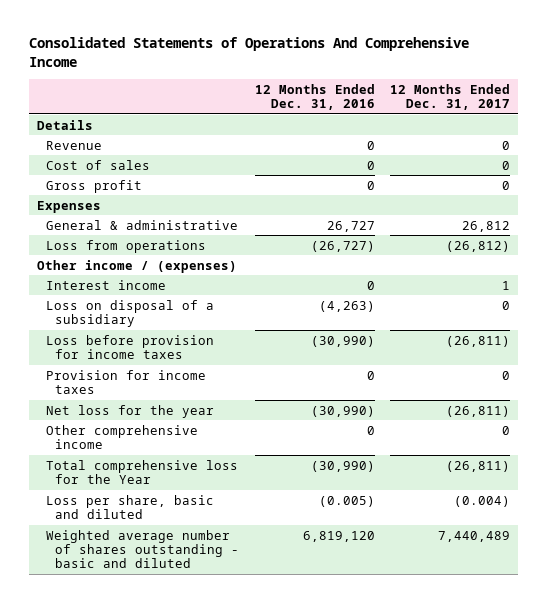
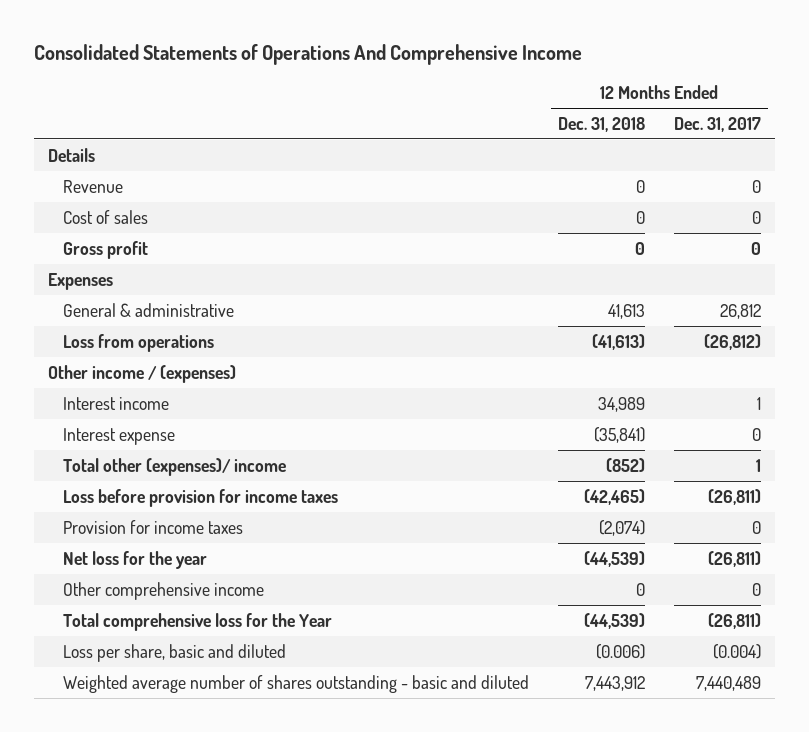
- | 12 Months Ended Dec. 31, 2016 | 12 Months Ended Dec. 31, 2017
+ | 12 Months Ended Dec. 31, 2018 | 12 Months Ended Dec. 31, 2017
- Loss on disposal of a subsidiary | (4,263) | 0
+ Interest expense | (35,841) | 0
+ Total other (expenses)/ income | (852) | 1

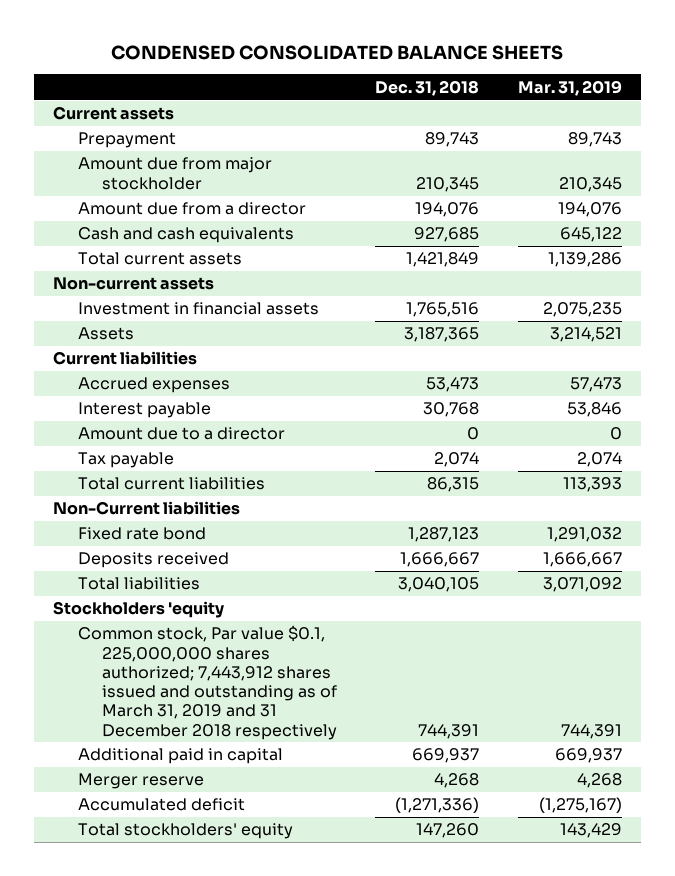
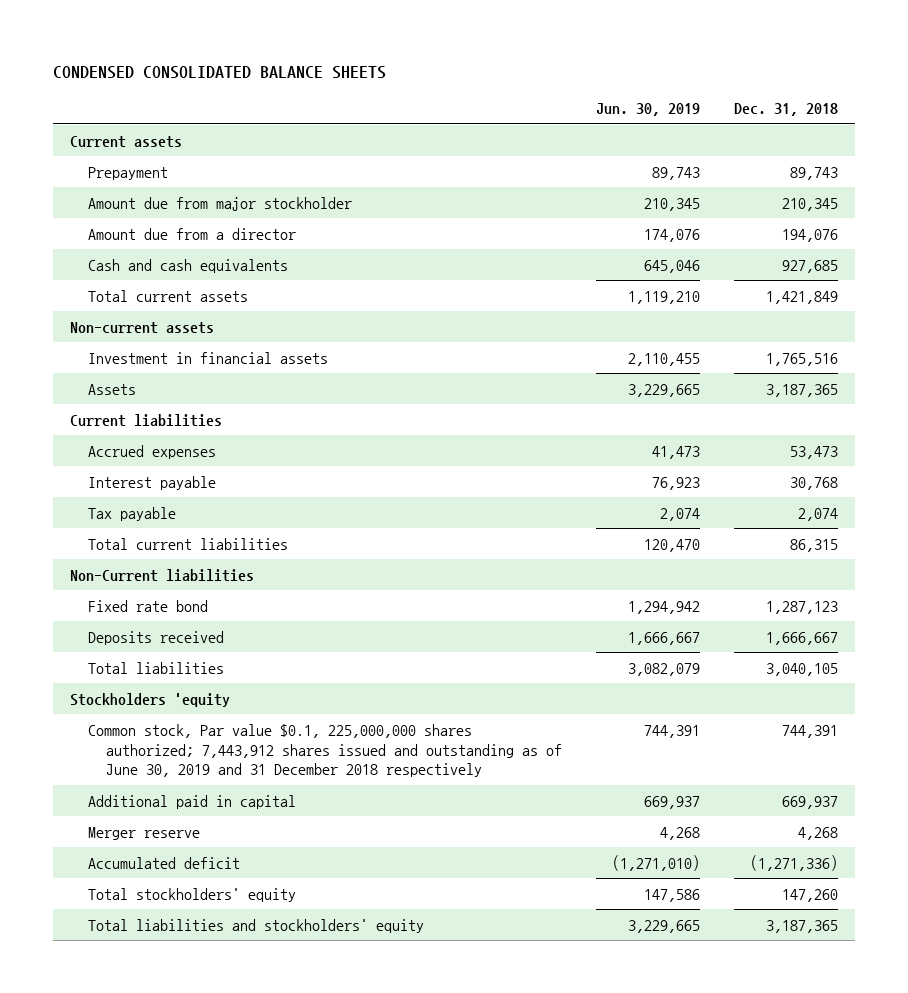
- | Dec. 31, 2018 | Mar. 31, 2019
+ | Jun. 30, 2019 | Dec. 31, 2018
- Amount due to a director | 0 | 0
- Common stock, Par value $0.1, 225,000,000 shares authorized; 7,443,912 shares issued and outstanding as of March 31, 2019 and 31 December 2018 respectively | 744,391 | 744,391
+ Common stock, Par value $0.1, 225,000,000 shares authorized; 7,443,912 shares issued and outstanding as of June 30, 2019 and 31 December 2018 respectively | 744,391 | 744,391
+ Total liabilities and stockholders' equity | 3,229,665 | 3,187,365

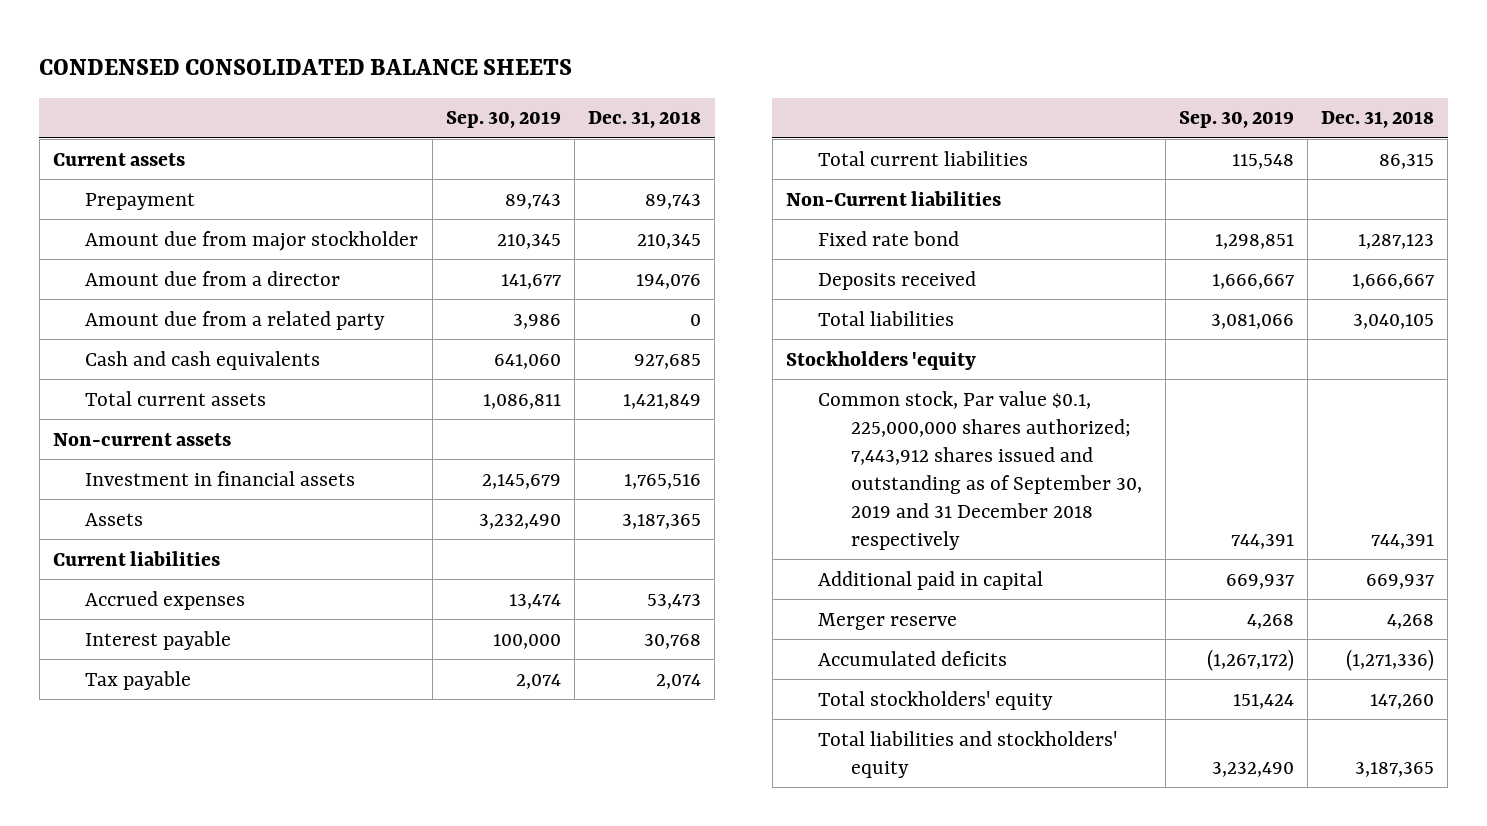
- | Jun. 30, 2019 | Dec. 31, 2018
+ | Sep. 30, 2019 | Dec. 31, 2018
+ Amount due from a related party | 3,986 | 0
- Common stock, Par value $0.1, 225,000,000 shares authorized; 7,443,912 shares issued and outstanding as of June 30, 2019 and 31 December 2018 respectively | 744,391 | 744,391
+ Common stock, Par value $0.1, 225,000,000 shares authorized; 7,443,912 shares issued and outstanding as of September 30, 2019 and 31 December 2018 respectively | 744,391 | 744,391
- Accumulated deficit | (1,271,010) | (1,271,336)
+ Accumulated deficits | (1,267,172) | (1,271,336)

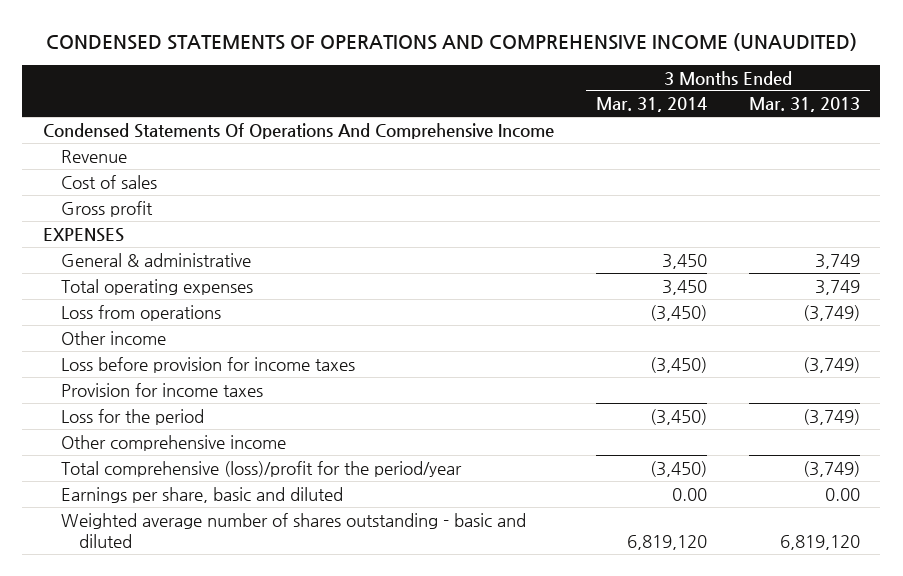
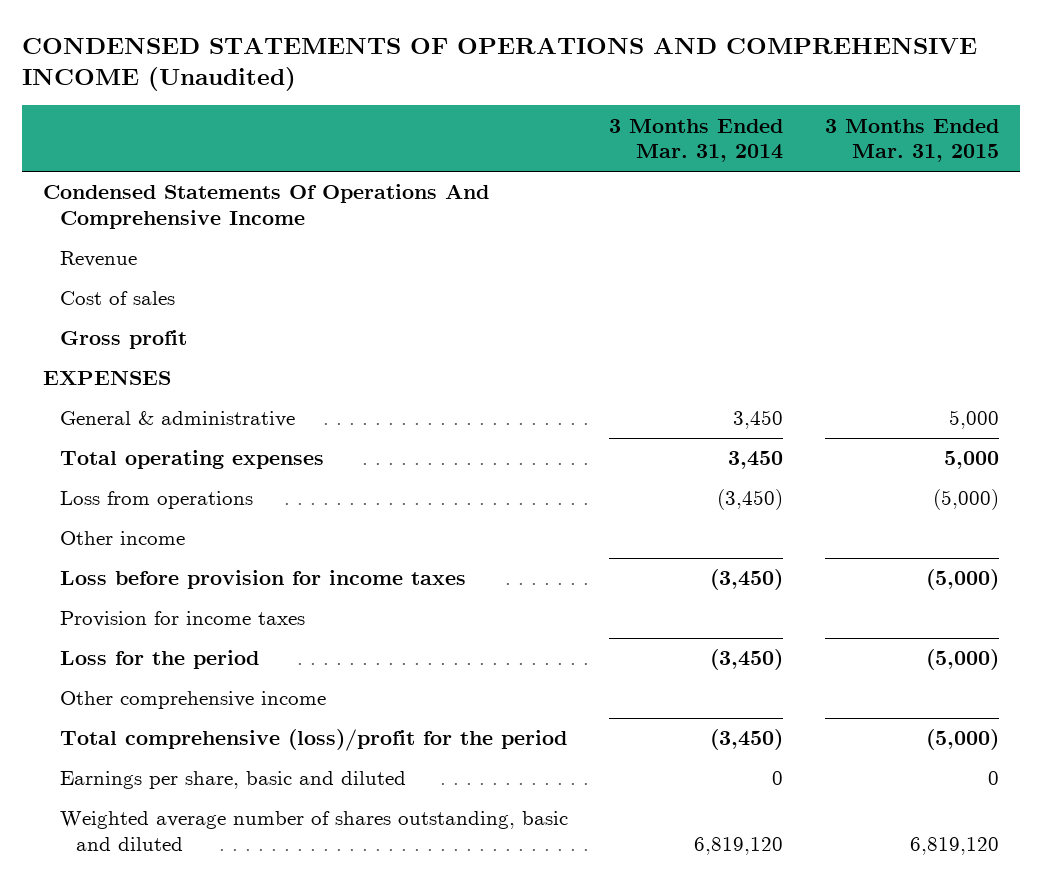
- CONDENSED STATEMENTS OF OPERATIONS AND COMPREHENSIVE INCOME (UNAUDITED)
+ CONDENSED STATEMENTS OF OPERATIONS AND COMPREHENSIVE INCOME (Unaudited)
- | 3 Months Ended Mar. 31, 2014 | 3 Months Ended Mar. 31, 2013
+ | 3 Months Ended Mar. 31, 2014 | 3 Months Ended Mar. 31, 2015
- Total comprehensive (loss)/profit for the period/year | (3,450) | (3,749)
- Earnings per share, basic and diluted | 0.00 | 0.00
- Weighted average number of shares outstanding - basic and diluted | 6,819,120 | 6,819,120
+ Total comprehensive (loss)/profit for the period | (3,450) | (5,000)
+ Earnings per share, basic and diluted | 0 | 0
+ Weighted average number of shares outstanding, basic and diluted | 6,819,120 | 6,819,120

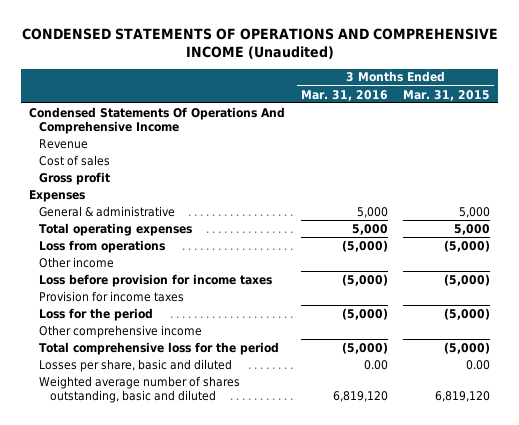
- | 3 Months Ended Mar. 31, 2014 | 3 Months Ended Mar. 31, 2015
+ | 3 Months Ended Mar. 31, 2016 | 3 Months Ended Mar. 31, 2015
- EXPENSES
+ Expenses
- Total comprehensive (loss)/profit for the period | (3,450) | (5,000)
- Earnings per share, basic and diluted | 0 | 0
+ Total comprehensive loss for the period | (5,000) | (5,000)
+ Losses per share, basic and diluted | 0.00 | 0.00

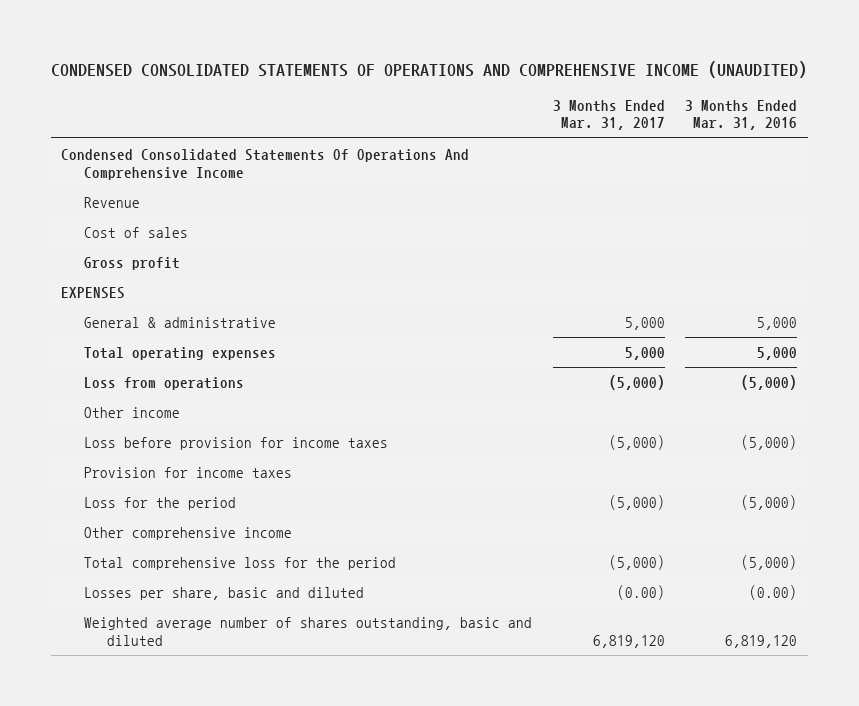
- CONDENSED STATEMENTS OF OPERATIONS AND COMPREHENSIVE INCOME (Unaudited)
+ CONDENSED CONSOLIDATED STATEMENTS OF OPERATIONS AND COMPREHENSIVE INCOME (UNAUDITED)
- | 3 Months Ended Mar. 31, 2016 | 3 Months Ended Mar. 31, 2015
+ | 3 Months Ended Mar. 31, 2017 | 3 Months Ended Mar. 31, 2016
- Condensed Statements Of Operations And Comprehensive Income
+ Condensed Consolidated Statements Of Operations And Comprehensive Income
- Expenses
+ EXPENSES
- Losses per share, basic and diluted | 0.00 | 0.00
+ Losses per share, basic and diluted | (0.00) | (0.00)

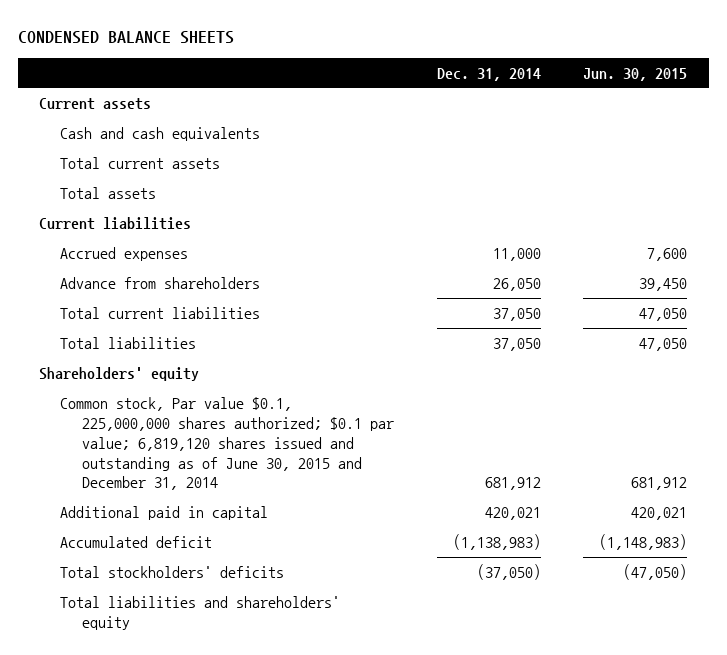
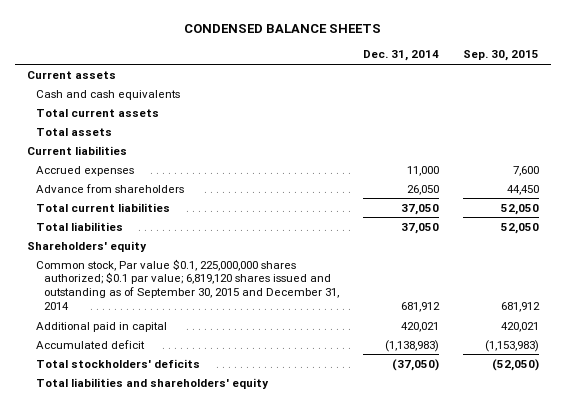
- | Dec. 31, 2014 | Jun. 30, 2015
+ | Dec. 31, 2014 | Sep. 30, 2015
- Common stock, Par value $0.1, 225,000,000 shares authorized; $0.1 par value; 6,819,120 shares issued and outstanding as of June 30, 2015 and December 31, 2014 | 681,912 | 681,912
+ Common stock, Par value $0.1, 225,000,000 shares authorized; $0.1 par value; 6,819,120 shares issued and outstanding as of September 30, 2015 and December 31, 2014 | 681,912 | 681,912

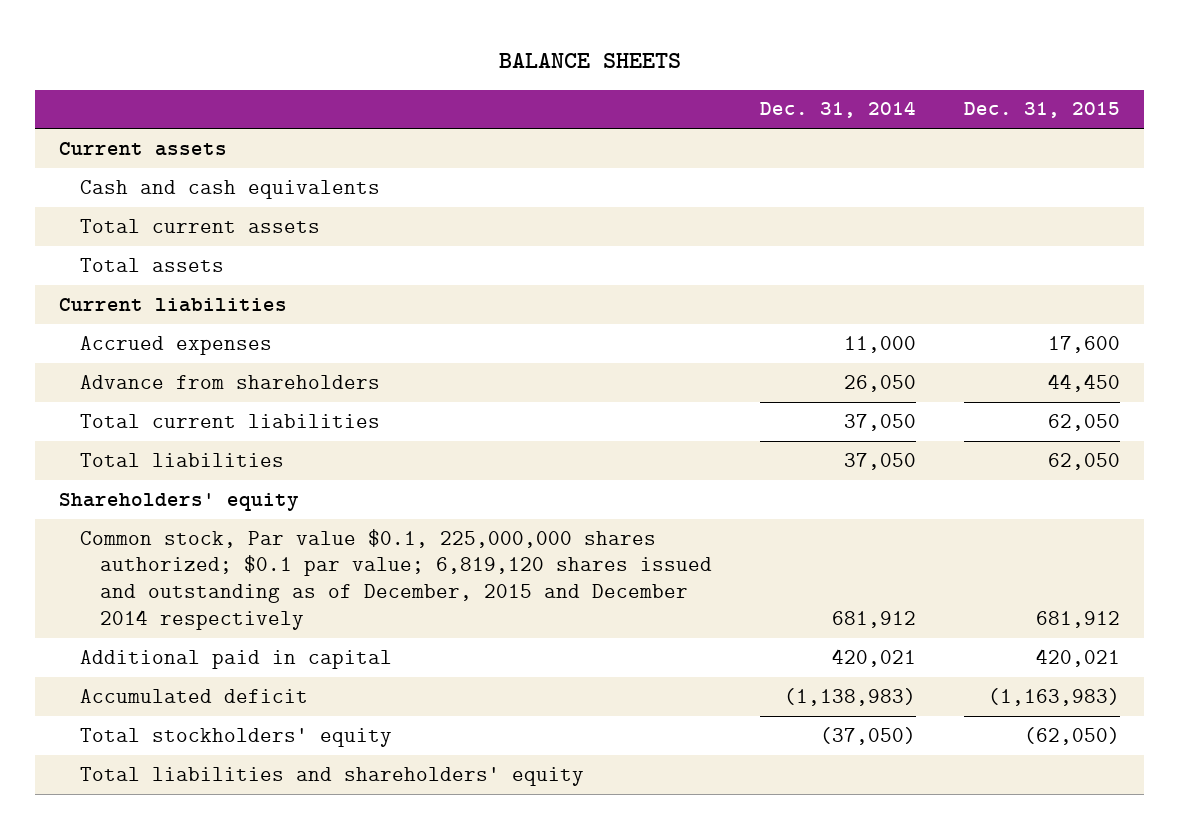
- CONDENSED BALANCE SHEETS
+ BALANCE SHEETS
- | Dec. 31, 2014 | Sep. 30, 2015
+ | Dec. 31, 2014 | Dec. 31, 2015
- Common stock, Par value $0.1, 225,000,000 shares authorized; $0.1 par value; 6,819,120 shares issued and outstanding as of September 30, 2015 and December 31, 2014 | 681,912 | 681,912
+ Common stock, Par value $0.1, 225,000,000 shares authorized; $0.1 par value; 6,819,120 shares issued and outstanding as of December, 2015 and December 2014 respectively | 681,912 | 681,912
- Total stockholders' deficits | (37,050) | (52,050)
+ Total stockholders' equity | (37,050) | (62,050)

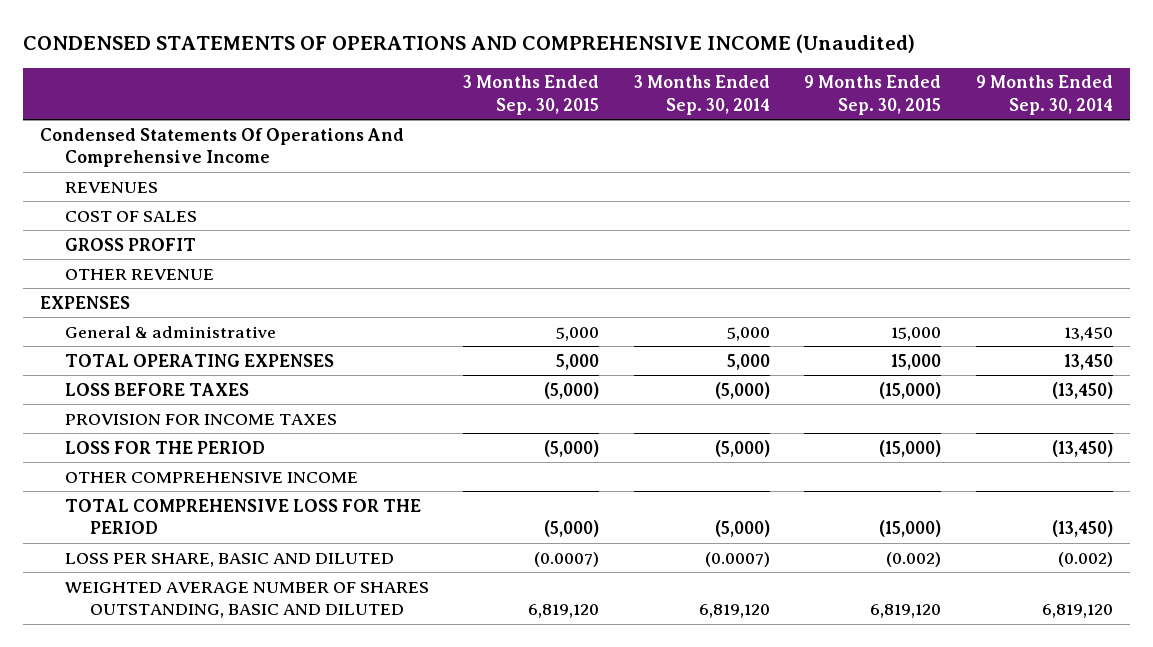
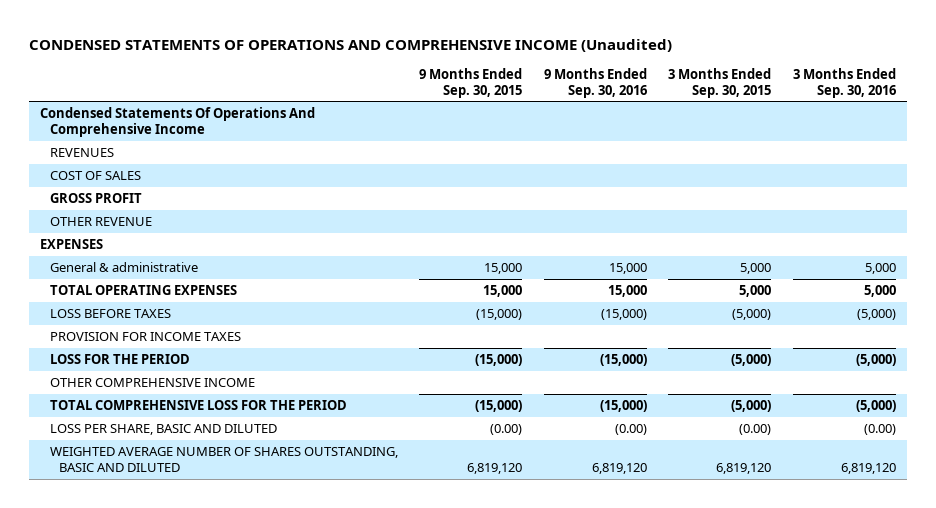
- | 3 Months Ended Sep. 30, 2015 | 3 Months Ended Sep. 30, 2014 | 9 Months Ended Sep. 30, 2015 | 9 Months Ended Sep. 30, 2014
+ | 9 Months Ended Sep. 30, 2015 | 9 Months Ended Sep. 30, 2016 | 3 Months Ended Sep. 30, 2015 | 3 Months Ended Sep. 30, 2016
- LOSS PER SHARE, BASIC AND DILUTED | (0.0007) | (0.0007) | (0.002) | (0.002)
+ LOSS PER SHARE, BASIC AND DILUTED | (0.00) | (0.00) | (0.00) | (0.00)

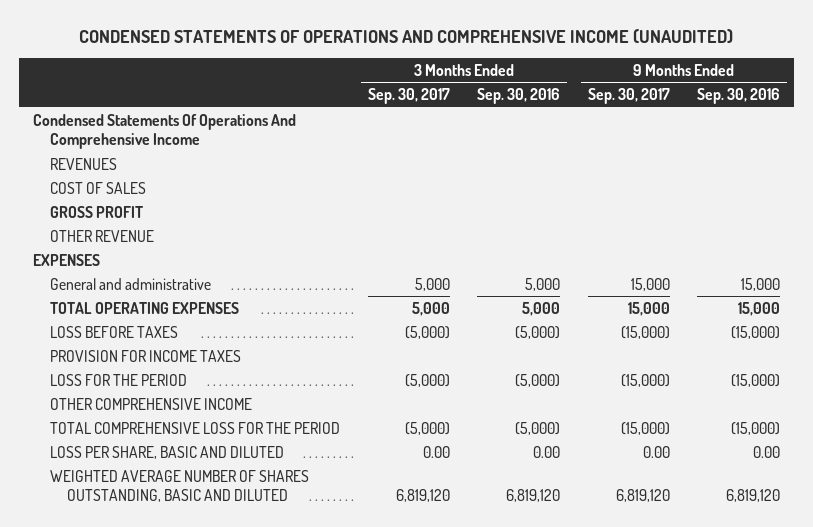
- CONDENSED STATEMENTS OF OPERATIONS AND COMPREHENSIVE INCOME (Unaudited)
+ CONDENSED STATEMENTS OF OPERATIONS AND COMPREHENSIVE INCOME (UNAUDITED)
- | 9 Months Ended Sep. 30, 2015 | 9 Months Ended Sep. 30, 2016 | 3 Months Ended Sep. 30, 2015 | 3 Months Ended Sep. 30, 2016
+ | 3 Months Ended Sep. 30, 2017 | 3 Months Ended Sep. 30, 2016 | 9 Months Ended Sep. 30, 2017 | 9 Months Ended Sep. 30, 2016
- General & administrative | 15,000 | 15,000 | 5,000 | 5,000
+ General and administrative | 5,000 | 5,000 | 15,000 | 15,000
- LOSS PER SHARE, BASIC AND DILUTED | (0.00) | (0.00) | (0.00) | (0.00)
+ LOSS PER SHARE, BASIC AND DILUTED | 0.00 | 0.00 | 0.00 | 0.00

